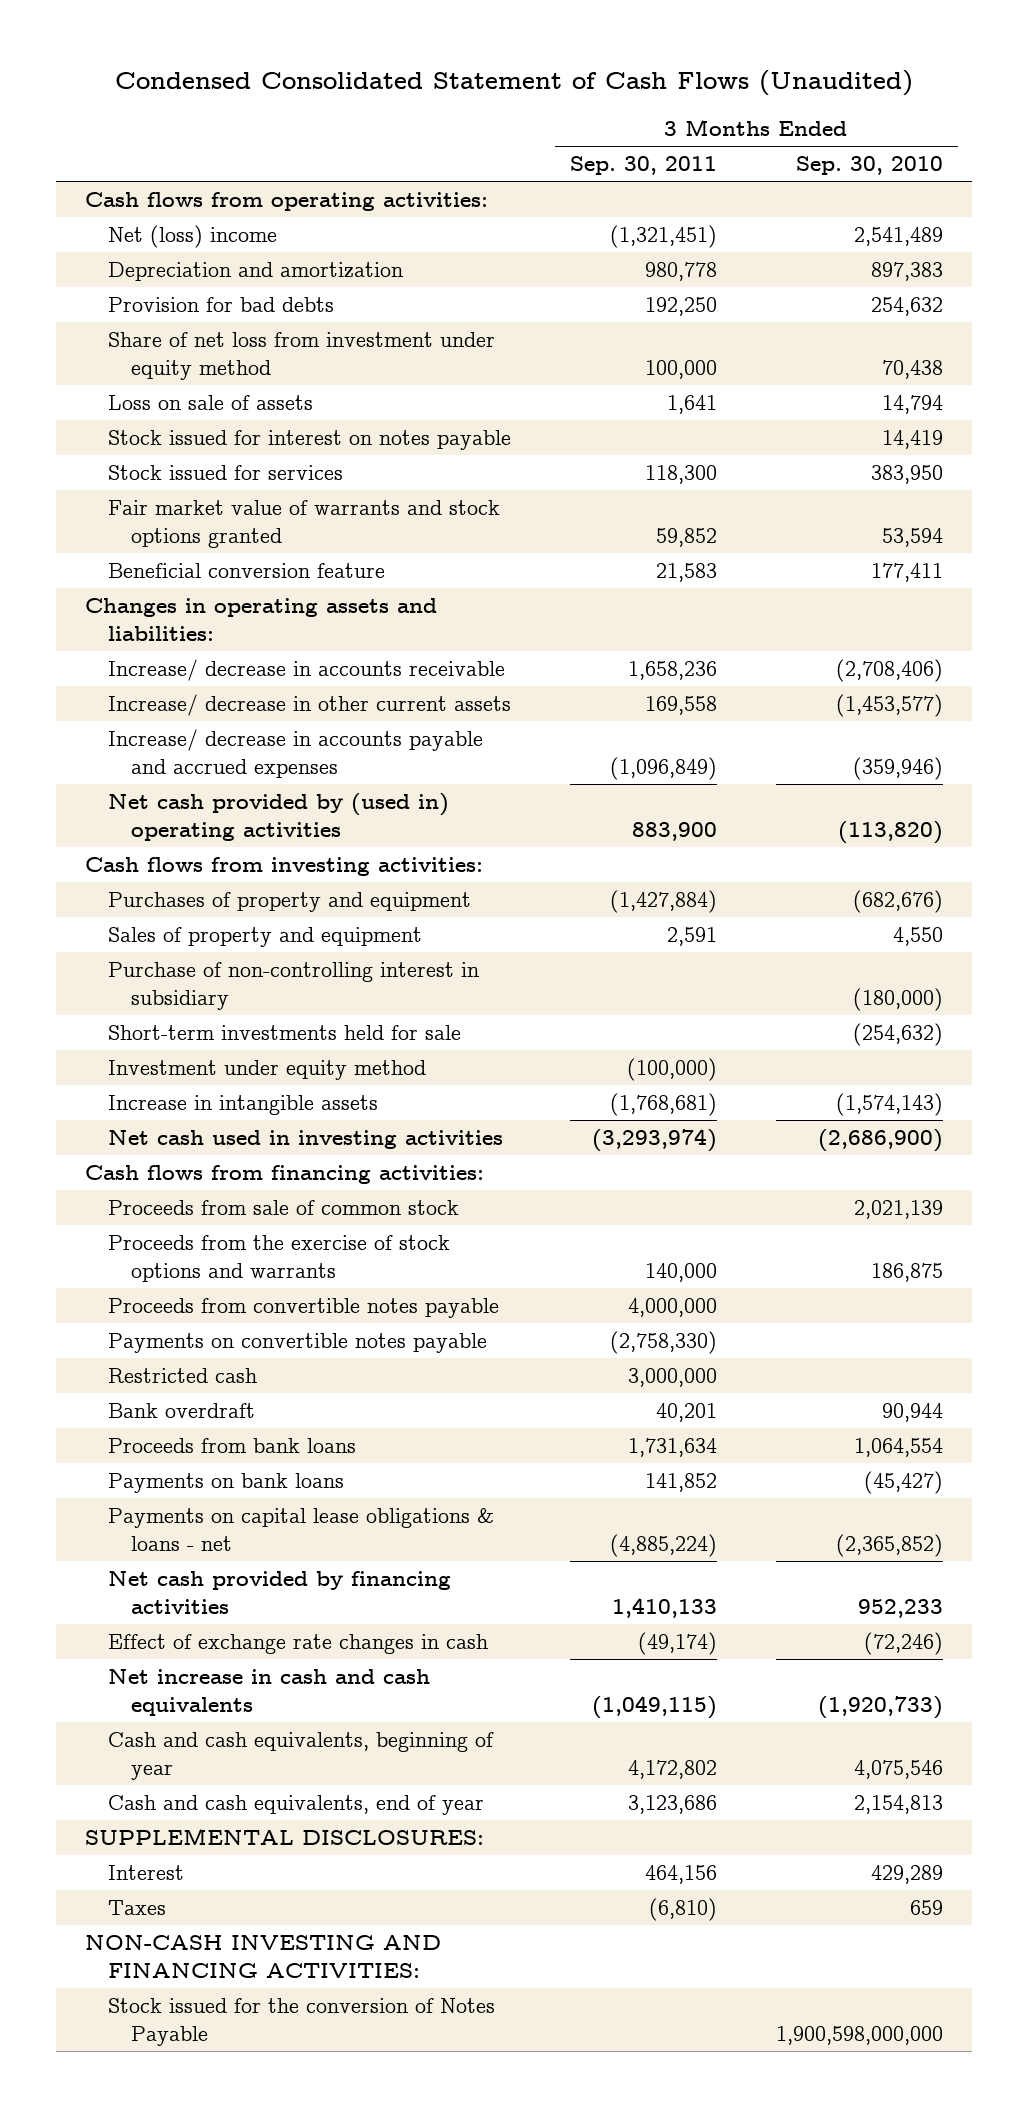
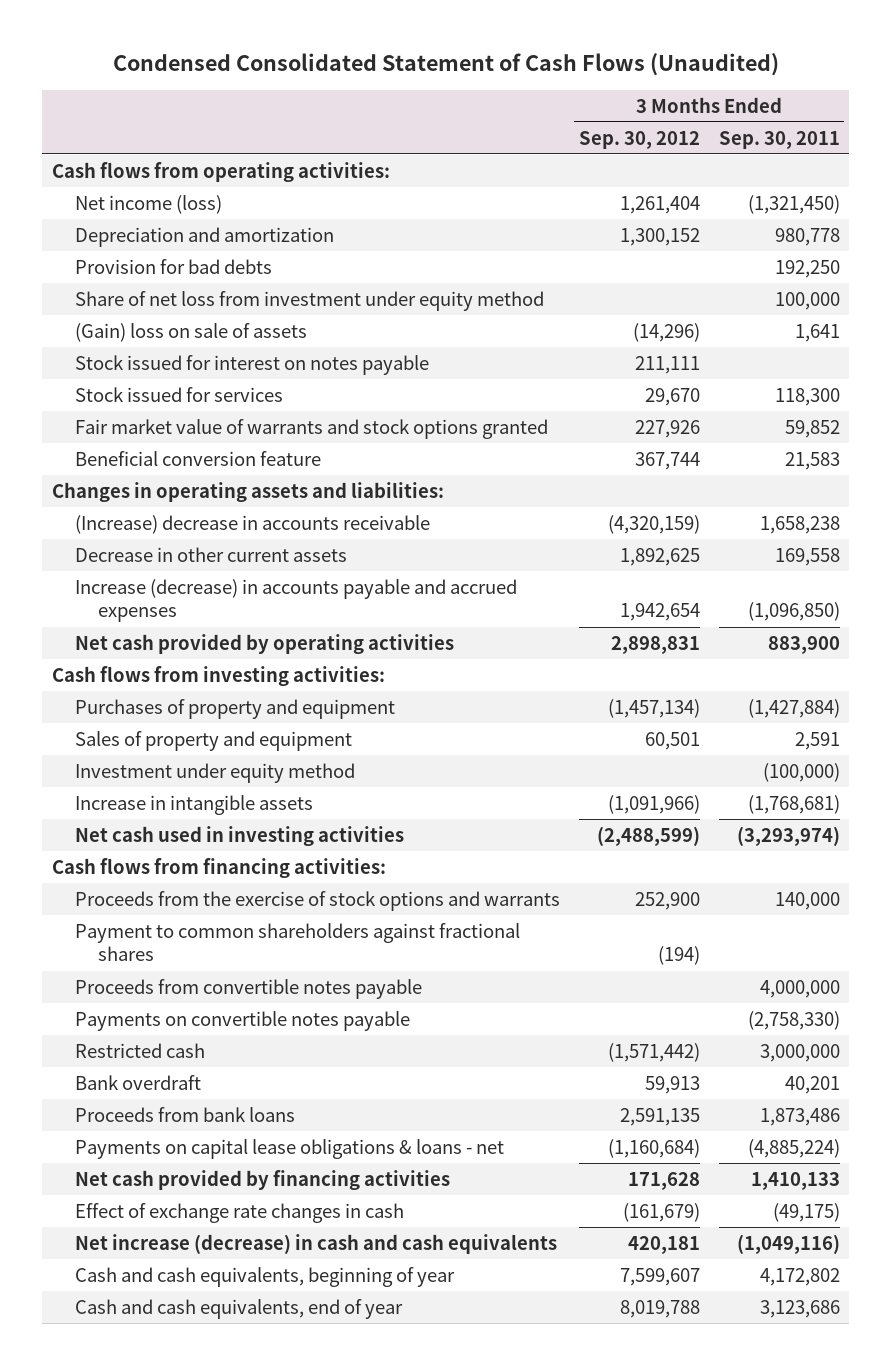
- | 3 Months Ended Sep. 30, 2011 | 3 Months Ended Sep. 30, 2010
+ | 3 Months Ended Sep. 30, 2012 | 3 Months Ended Sep. 30, 2011
- Net (loss) income | (1,321,451) | 2,541,489
+ Net income (loss) | 1,261,404 | (1,321,450)
- Loss on sale of assets | 1,641 | 14,794
+ (Gain) loss on sale of assets | (14,296) | 1,641
- Increase/ decrease in accounts receivable | 1,658,236 | (2,708,406)
- Increase/ decrease in other current assets | 169,558 | (1,453,577)
- Increase/ decrease in accounts payable and accrued expenses | (1,096,849) | (359,946)
- Net cash provided by (used in) operating activities | 883,900 | (113,820)
+ (Increase) decrease in accounts receivable | (4,320,159) | 1,658,238
+ Decrease in other current assets | 1,892,625 | 169,558
+ Increase (decrease) in accounts payable and accrued expenses | 1,942,654 | (1,096,850)
+ Net cash provided by operating activities | 2,898,831 | 883,900
- Purchase of non-controlling interest in subsidiary | | (180,000)
- Short-term investments held for sale | | (254,632)
- Proceeds from sale of common stock | | 2,021,139
+ Payment to common shareholders against fractional shares | (194) |
- Proceeds from bank loans | 1,731,634 | 1,064,554
- Payments on bank loans | 141,852 | (45,427)
+ Proceeds from bank loans | 2,591,135 | 1,873,486
- Effect of exchange rate changes in cash | (49,174) | (72,246)
- Net increase in cash and cash equivalents | (1,049,115) | (1,920,733)
+ Effect of exchange rate changes in cash | (161,679) | (49,175)
+ Net increase (decrease) in cash and cash equivalents | 420,181 | (1,049,116)
- SUPPLEMENTAL DISCLOSURES:
- Interest | 464,156 | 429,289
- Taxes | (6,810) | 659
- NON-CASH INVESTING AND FINANCING ACTIVITIES:
- Stock issued for the conversion of Notes Payable | | 1,900,598,000,000

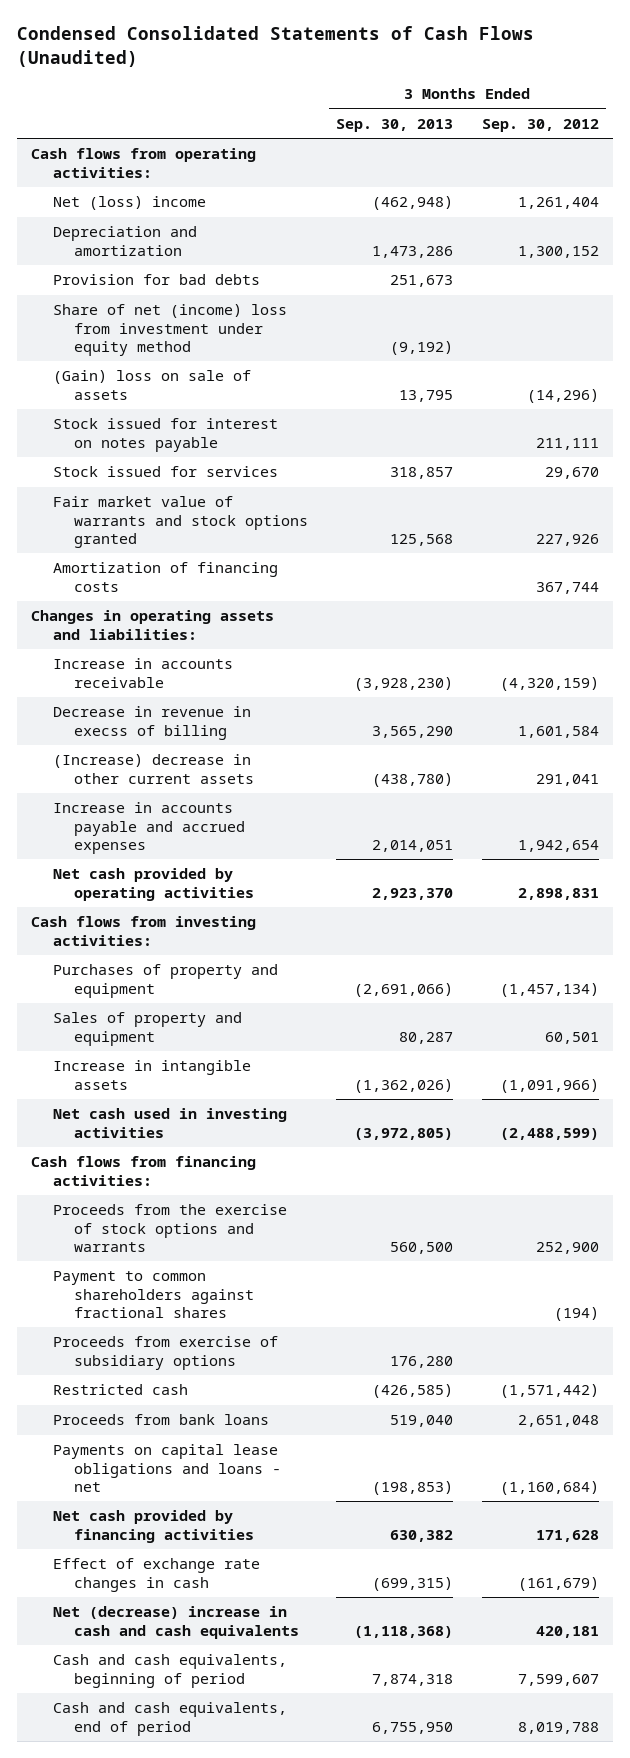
- Condensed Consolidated Statement of Cash Flows (Unaudited)
+ Condensed Consolidated Statements of Cash Flows (Unaudited)
- | 3 Months Ended Sep. 30, 2012 | 3 Months Ended Sep. 30, 2011
+ | 3 Months Ended Sep. 30, 2013 | 3 Months Ended Sep. 30, 2012
- Net income (loss) | 1,261,404 | (1,321,450)
+ Net (loss) income | (462,948) | 1,261,404
- Share of net loss from investment under equity method | | 100,000
+ Share of net (income) loss from investment under equity method | (9,192) |
- Beneficial conversion feature | 367,744 | 21,583
+ Amortization of financing costs | | 367,744
- (Increase) decrease in accounts receivable | (4,320,159) | 1,658,238
- Decrease in other current assets | 1,892,625 | 169,558
- Increase (decrease) in accounts payable and accrued expenses | 1,942,654 | (1,096,850)
+ Increase in accounts receivable | (3,928,230) | (4,320,159)
+ Decrease in revenue in execss of billing | 3,565,290 | 1,601,584
+ (Increase) decrease in other current assets | (438,780) | 291,041
+ Increase in accounts payable and accrued expenses | 2,014,051 | 1,942,654
- Investment under equity method | | (100,000)
- Proceeds from convertible notes payable | | 4,000,000
- Payments on convertible notes payable | | (2,758,330)
+ Proceeds from exercise of subsidiary options | 176,280 |
- Bank overdraft | 59,913 | 40,201
- Proceeds from bank loans | 2,591,135 | 1,873,486
- Payments on capital lease obligations & loans - net | (1,160,684) | (4,885,224)
+ Proceeds from bank loans | 519,040 | 2,651,048
+ Payments on capital lease obligations and loans - net | (198,853) | (1,160,684)
- Net increase (decrease) in cash and cash equivalents | 420,181 | (1,049,116)
- Cash and cash equivalents, beginning of year | 7,599,607 | 4,172,802
- Cash and cash equivalents, end of year | 8,019,788 | 3,123,686
+ Net (decrease) increase in cash and cash equivalents | (1,118,368) | 420,181
+ Cash and cash equivalents, beginning of period | 7,874,318 | 7,599,607
+ Cash and cash equivalents, end of period | 6,755,950 | 8,019,788

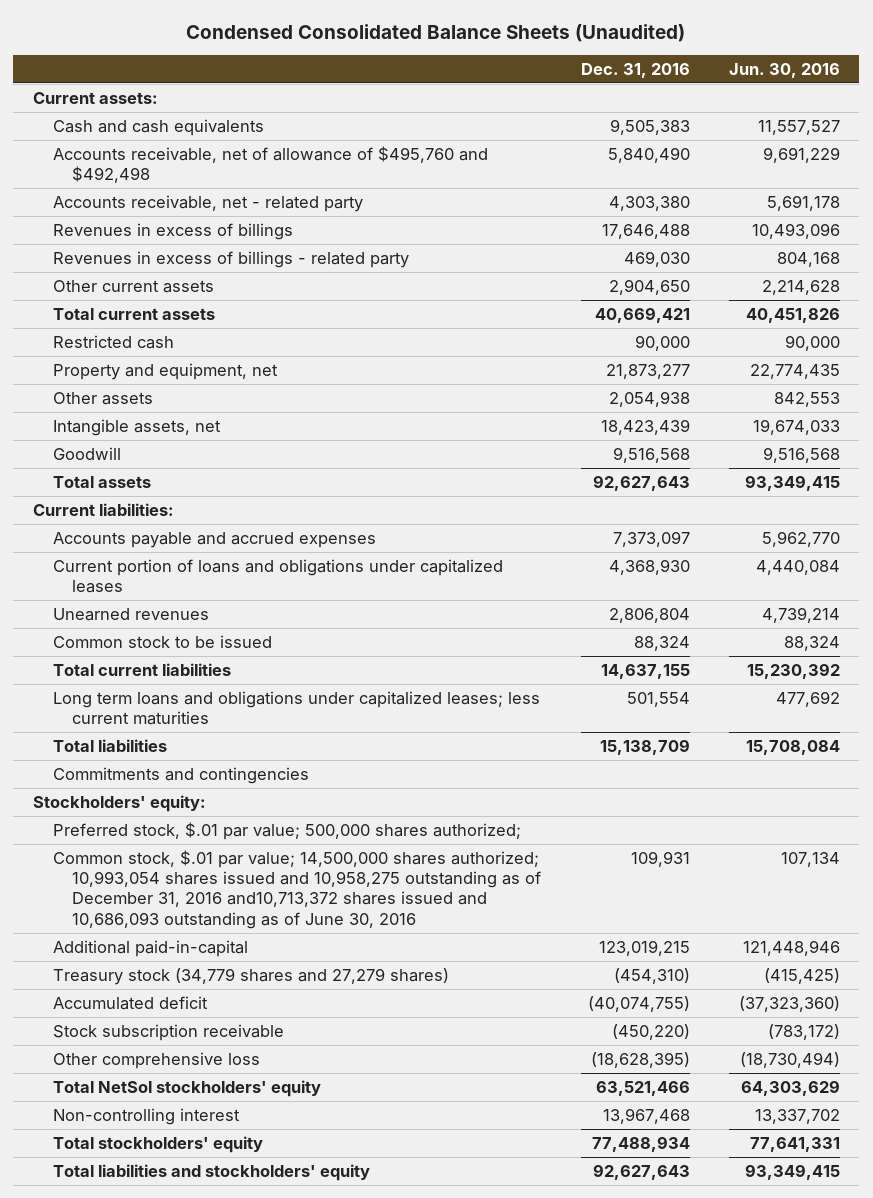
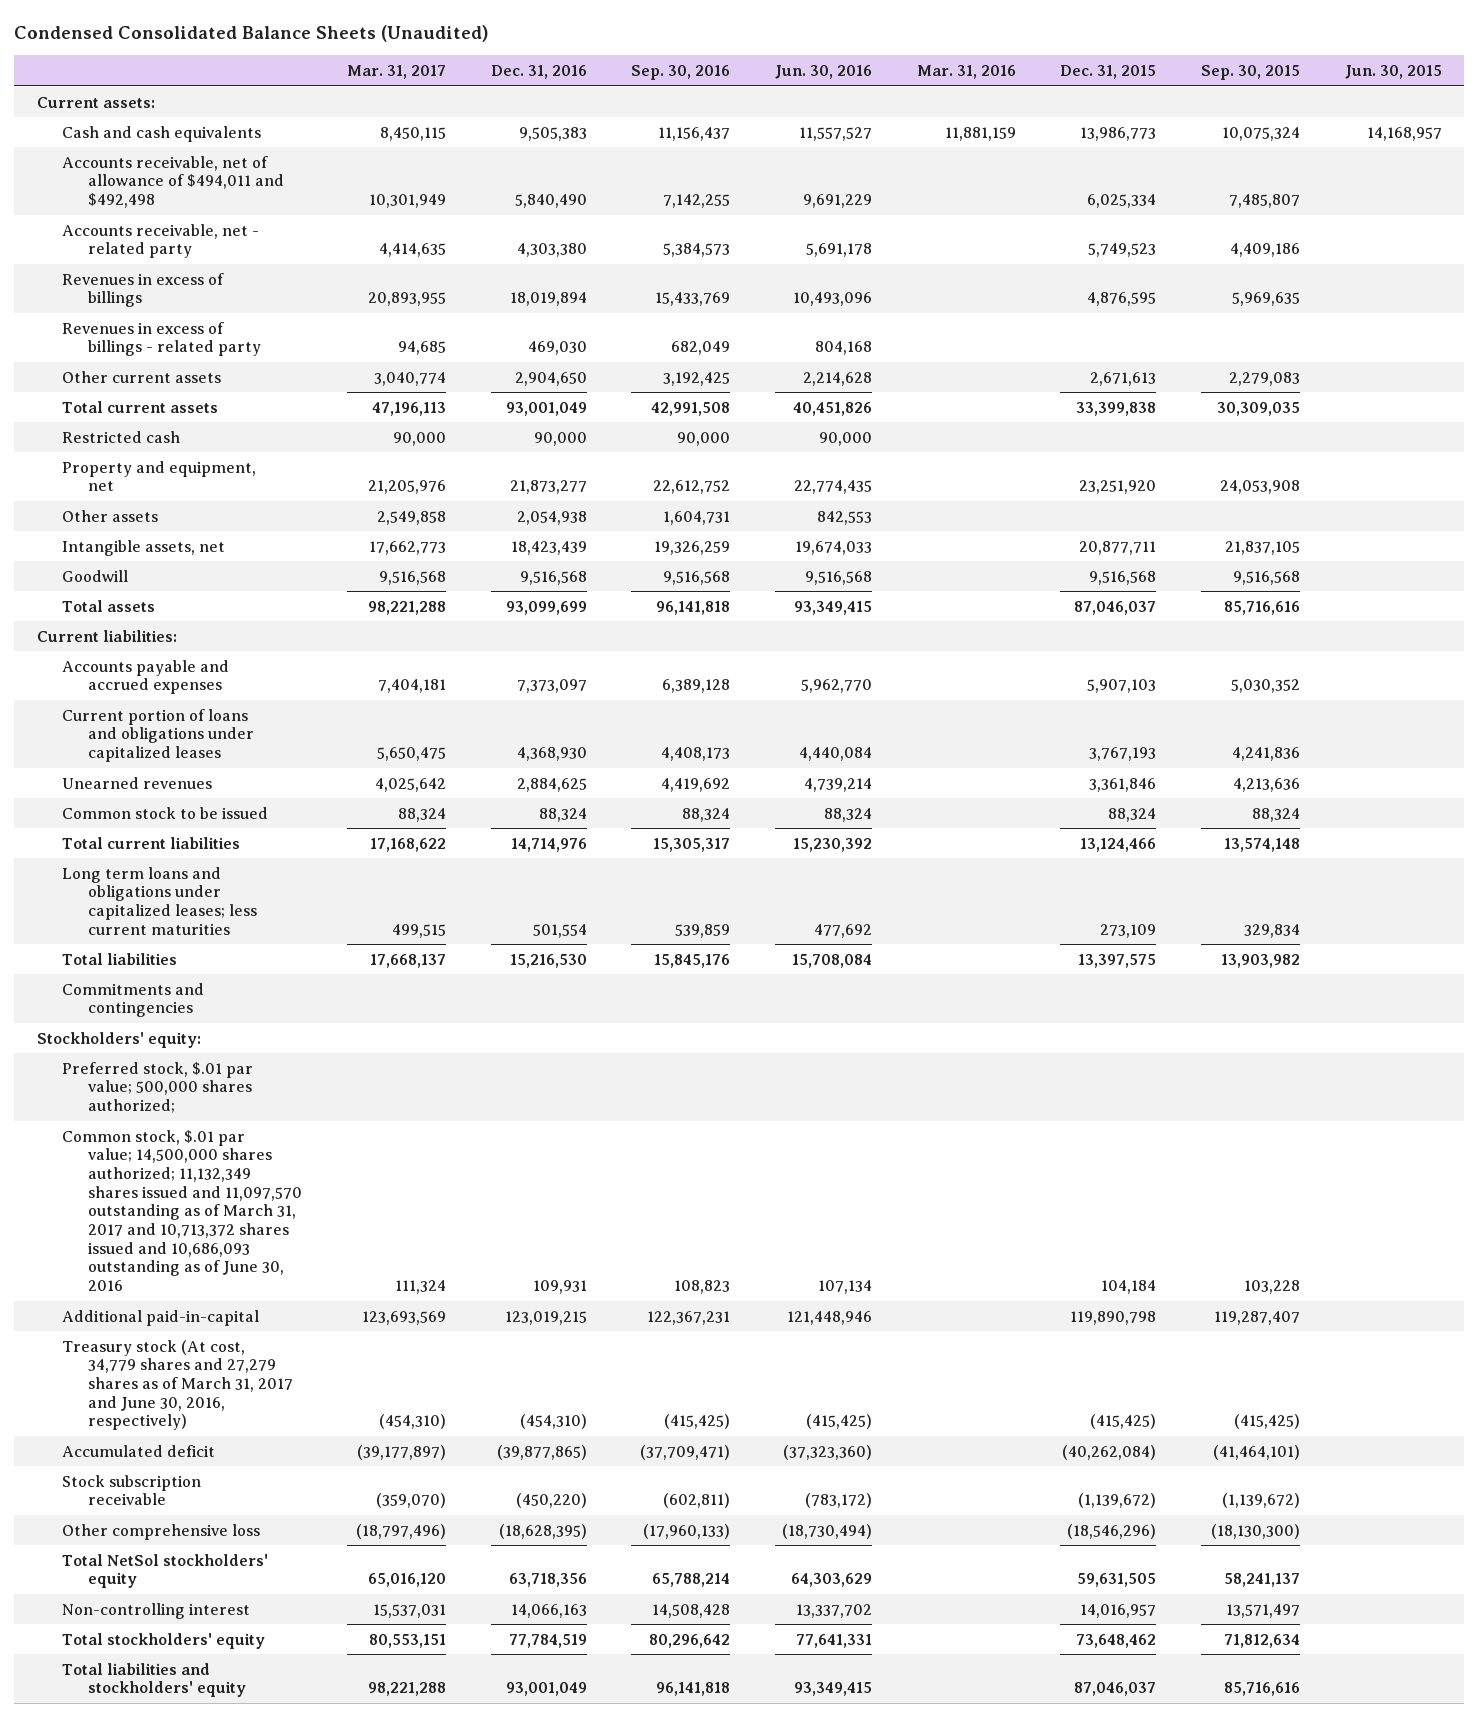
- | Dec. 31, 2016 | Jun. 30, 2016
+ | Mar. 31, 2017 | Dec. 31, 2016 | Sep. 30, 2016 | Jun. 30, 2016 | Mar. 31, 2016 | Dec. 31, 2015 | Sep. 30, 2015 | Jun. 30, 2015
- Accounts receivable, net of allowance of $495,760 and $492,498 | 5,840,490 | 9,691,229
+ Accounts receivable, net of allowance of $494,011 and $492,498 | 10,301,949 | 5,840,490 | 7,142,255 | 9,691,229 | | 6,025,334 | 7,485,807 |
- Revenues in excess of billings | 17,646,488 | 10,493,096
+ Revenues in excess of billings | 20,893,955 | 18,019,894 | 15,433,769 | 10,493,096 | | 4,876,595 | 5,969,635 |
- Total current assets | 40,669,421 | 40,451,826
+ Total current assets | 47,196,113 | 93,001,049 | 42,991,508 | 40,451,826 | | 33,399,838 | 30,309,035 |
- Total assets | 92,627,643 | 93,349,415
+ Total assets | 98,221,288 | 93,099,699 | 96,141,818 | 93,349,415 | | 87,046,037 | 85,716,616 |
- Unearned revenues | 2,806,804 | 4,739,214
+ Unearned revenues | 4,025,642 | 2,884,625 | 4,419,692 | 4,739,214 | | 3,361,846 | 4,213,636 |
- Total current liabilities | 14,637,155 | 15,230,392
+ Total current liabilities | 17,168,622 | 14,714,976 | 15,305,317 | 15,230,392 | | 13,124,466 | 13,574,148 |
- Total liabilities | 15,138,709 | 15,708,084
+ Total liabilities | 17,668,137 | 15,216,530 | 15,845,176 | 15,708,084 | | 13,397,575 | 13,903,982 |
- Common stock, $.01 par value; 14,500,000 shares authorized; 10,993,054 shares issued and 10,958,275 outstanding as of December 31, 2016 and10,713,372 shares issued and 10,686,093 outstanding as of June 30, 2016 | 109,931 | 107,134
+ Common stock, $.01 par value; 14,500,000 shares authorized; 11,132,349 shares issued and 11,097,570 outstanding as of March 31, 2017 and 10,713,372 shares issued and 10,686,093 outstanding as of June 30, 2016 | 111,324 | 109,931 | 108,823 | 107,134 | | 104,184 | 103,228 |
- Treasury stock (34,779 shares and 27,279 shares) | (454,310) | (415,425)
- Accumulated deficit | (40,074,755) | (37,323,360)
+ Treasury stock (At cost, 34,779 shares and 27,279 shares as of March 31, 2017 and June 30, 2016, respectively) | (454,310) | (454,310) | (415,425) | (415,425) | | (415,425) | (415,425) |
+ Accumulated deficit | (39,177,897) | (39,877,865) | (37,709,471) | (37,323,360) | | (40,262,084) | (41,464,101) |
- Total NetSol stockholders' equity | 63,521,466 | 64,303,629
- Non-controlling interest | 13,967,468 | 13,337,702
- Total stockholders' equity | 77,488,934 | 77,641,331
- Total liabilities and stockholders' equity | 92,627,643 | 93,349,415
+ Total NetSol stockholders' equity | 65,016,120 | 63,718,356 | 65,788,214 | 64,303,629 | | 59,631,505 | 58,241,137 |
+ Non-controlling interest | 15,537,031 | 14,066,163 | 14,508,428 | 13,337,702 | | 14,016,957 | 13,571,497 |
+ Total stockholders' equity | 80,553,151 | 77,784,519 | 80,296,642 | 77,641,331 | | 73,648,462 | 71,812,634 |
+ Total liabilities and stockholders' equity | 98,221,288 | 93,001,049 | 96,141,818 | 93,349,415 | | 87,046,037 | 85,716,616 |

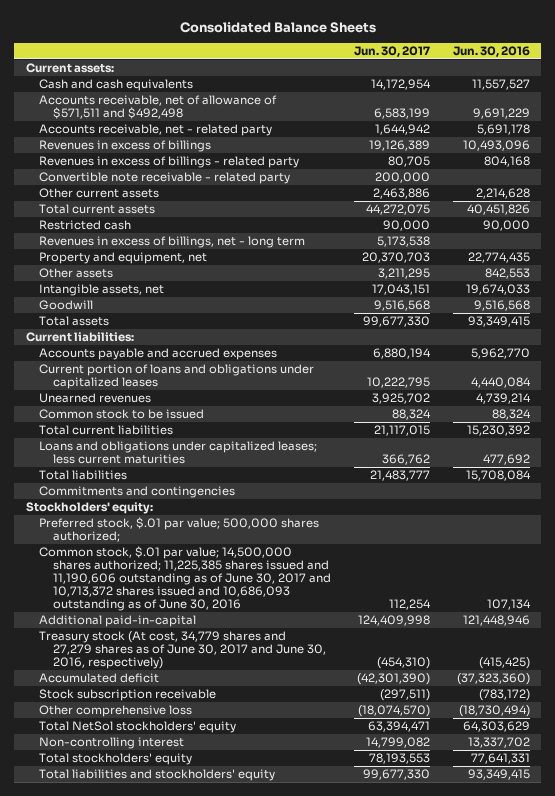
- Condensed Consolidated Balance Sheets (Unaudited)
+ Consolidated Balance Sheets
- | Mar. 31, 2017 | Dec. 31, 2016 | Sep. 30, 2016 | Jun. 30, 2016 | Mar. 31, 2016 | Dec. 31, 2015 | Sep. 30, 2015 | Jun. 30, 2015
+ | Jun. 30, 2017 | Jun. 30, 2016
- Accounts receivable, net of allowance of $494,011 and $492,498 | 10,301,949 | 5,840,490 | 7,142,255 | 9,691,229 | | 6,025,334 | 7,485,807 |
+ Accounts receivable, net of allowance of $571,511 and $492,498 | 6,583,199 | 9,691,229
+ Convertible note receivable - related party | 200,000 |
+ Revenues in excess of billings, net - long term | 5,173,538 |
- Long term loans and obligations under capitalized leases; less current maturities | 499,515 | 501,554 | 539,859 | 477,692 | | 273,109 | 329,834 |
+ Loans and obligations under capitalized leases; less current maturities | 366,762 | 477,692
- Common stock, $.01 par value; 14,500,000 shares authorized; 11,132,349 shares issued and 11,097,570 outstanding as of March 31, 2017 and 10,713,372 shares issued and 10,686,093 outstanding as of June 30, 2016 | 111,324 | 109,931 | 108,823 | 107,134 | | 104,184 | 103,228 |
+ Common stock, $.01 par value; 14,500,000 shares authorized; 11,225,385 shares issued and 11,190,606 outstanding as of June 30, 2017 and 10,713,372 shares issued and 10,686,093 outstanding as of June 30, 2016 | 112,254 | 107,134
- Treasury stock (At cost, 34,779 shares and 27,279 shares as of March 31, 2017 and June 30, 2016, respectively) | (454,310) | (454,310) | (415,425) | (415,425) | | (415,425) | (415,425) |
+ Treasury stock (At cost, 34,779 shares and 27,279 shares as of June 30, 2017 and June 30, 2016, respectively) | (454,310) | (415,425)

